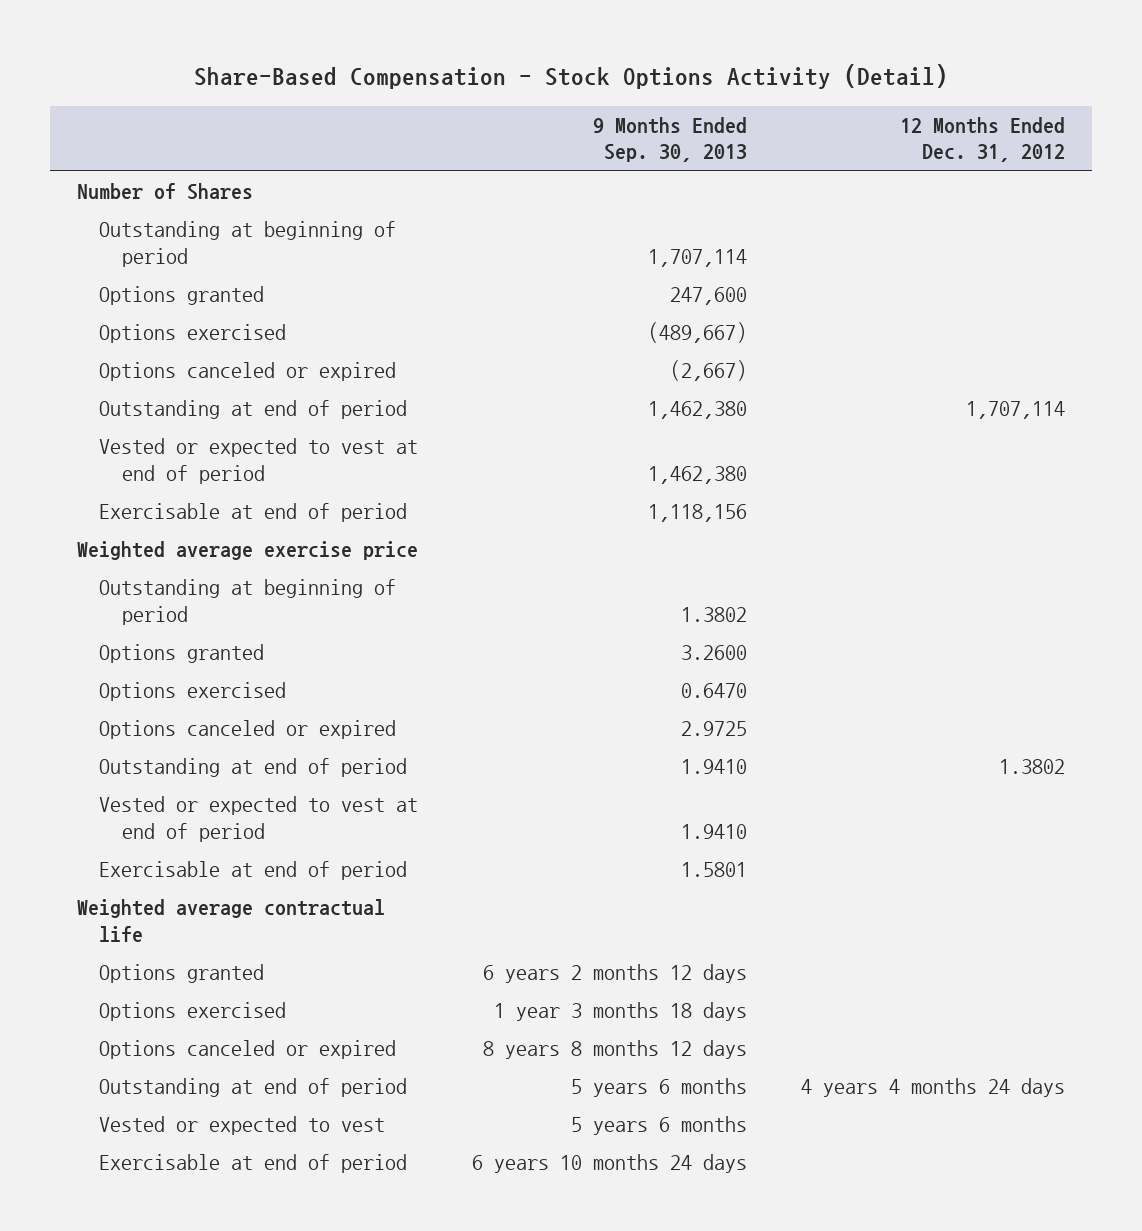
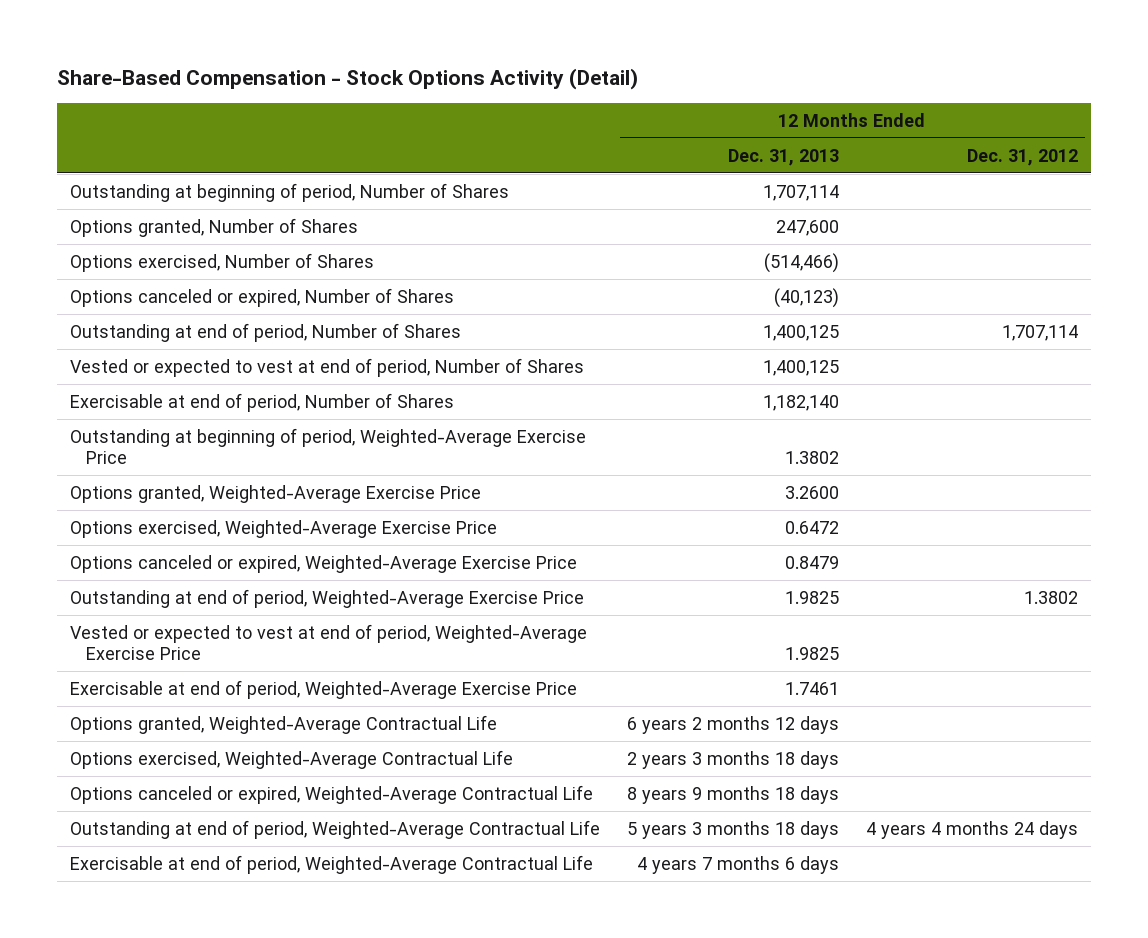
- | 9 Months Ended Sep. 30, 2013 | 12 Months Ended Dec. 31, 2012
+ | 12 Months Ended Dec. 31, 2013 | 12 Months Ended Dec. 31, 2012
- Number of Shares
- Outstanding at beginning of period | 1,707,114 |
- Options granted | 247,600 |
- Options exercised | (489,667) |
- Options canceled or expired | (2,667) |
- Outstanding at end of period | 1,462,380 | 1,707,114
- Vested or expected to vest at end of period | 1,462,380 |
- Exercisable at end of period | 1,118,156 |
- Weighted average exercise price
- Outstanding at beginning of period | 1.3802 |
- Options granted | 3.2600 |
- Options exercised | 0.6470 |
- Options canceled or expired | 2.9725 |
- Outstanding at end of period | 1.9410 | 1.3802
- Vested or expected to vest at end of period | 1.9410 |
- Exercisable at end of period | 1.5801 |
- Weighted average contractual life
- Options granted | 6 years 2 months 12 days |
- Options exercised | 1 year 3 months 18 days |
- Options canceled or expired | 8 years 8 months 12 days |
- Outstanding at end of period | 5 years 6 months | 4 years 4 months 24 days
- Vested or expected to vest | 5 years 6 months |
- Exercisable at end of period | 6 years 10 months 24 days |
+ Outstanding at beginning of period, Number of Shares | 1,707,114 |
+ Options granted, Number of Shares | 247,600 |
+ Options exercised, Number of Shares | (514,466) |
+ Options canceled or expired, Number of Shares | (40,123) |
+ Outstanding at end of period, Number of Shares | 1,400,125 | 1,707,114
+ Vested or expected to vest at end of period, Number of Shares | 1,400,125 |
+ Exercisable at end of period, Number of Shares | 1,182,140 |
+ Outstanding at beginning of period, Weighted-Average Exercise Price | 1.3802 |
+ Options granted, Weighted-Average Exercise Price | 3.2600 |
+ Options exercised, Weighted-Average Exercise Price | 0.6472 |
+ Options canceled or expired, Weighted-Average Exercise Price | 0.8479 |
+ Outstanding at end of period, Weighted-Average Exercise Price | 1.9825 | 1.3802
+ Vested or expected to vest at end of period, Weighted-Average Exercise Price | 1.9825 |
+ Exercisable at end of period, Weighted-Average Exercise Price | 1.7461 |
+ Options granted, Weighted-Average Contractual Life | 6 years 2 months 12 days |
+ Options exercised, Weighted-Average Contractual Life | 2 years 3 months 18 days |
+ Options canceled or expired, Weighted-Average Contractual Life | 8 years 9 months 18 days |
+ Outstanding at end of period, Weighted-Average Contractual Life | 5 years 3 months 18 days | 4 years 4 months 24 days
+ Exercisable at end of period, Weighted-Average Contractual Life | 4 years 7 months 6 days |

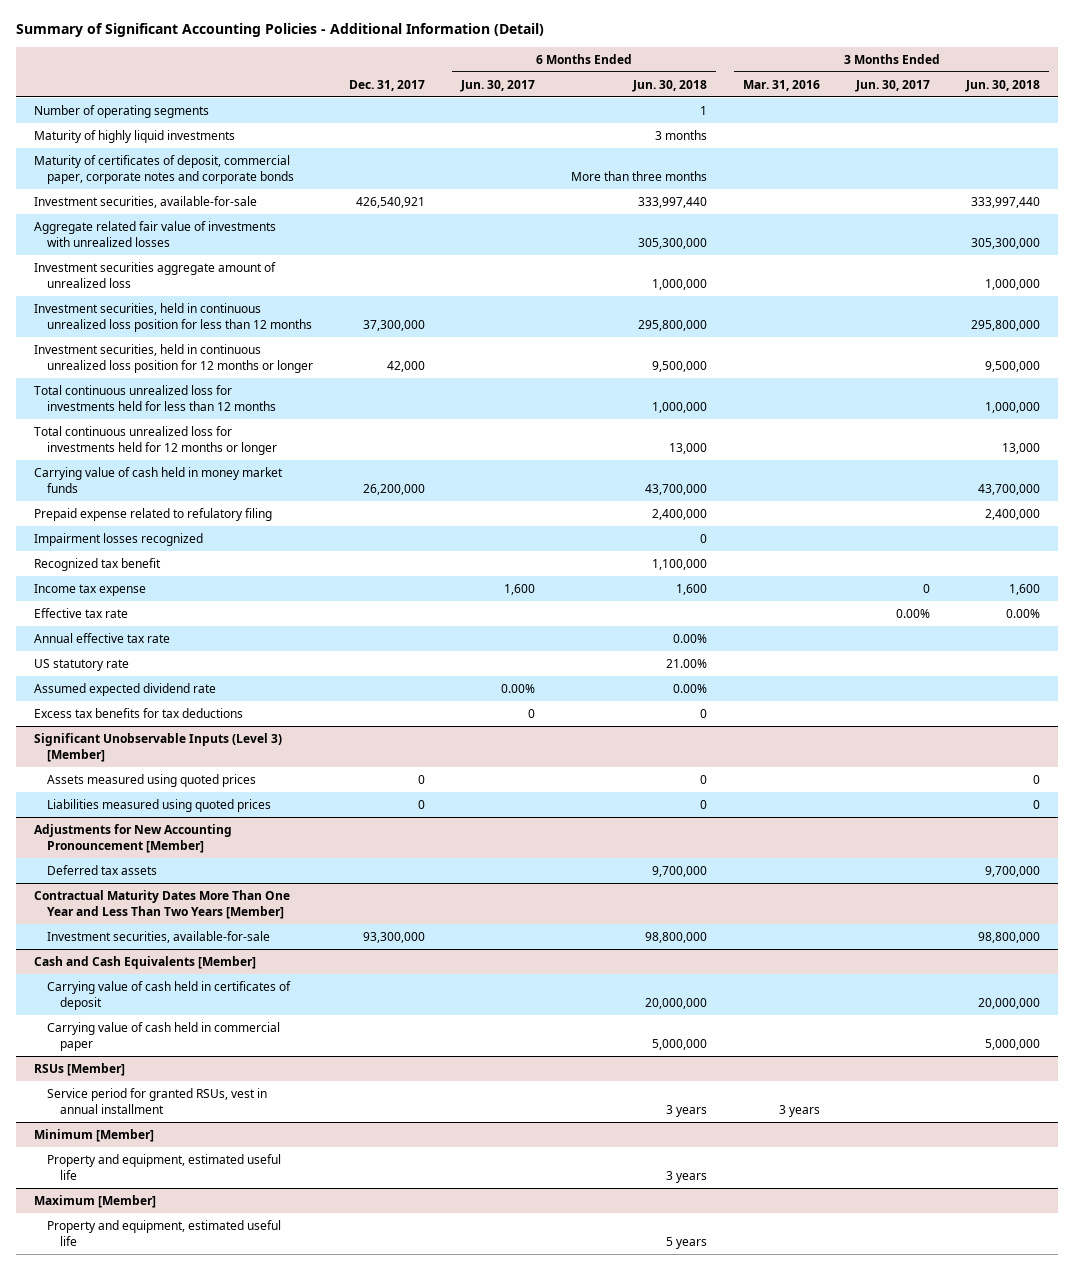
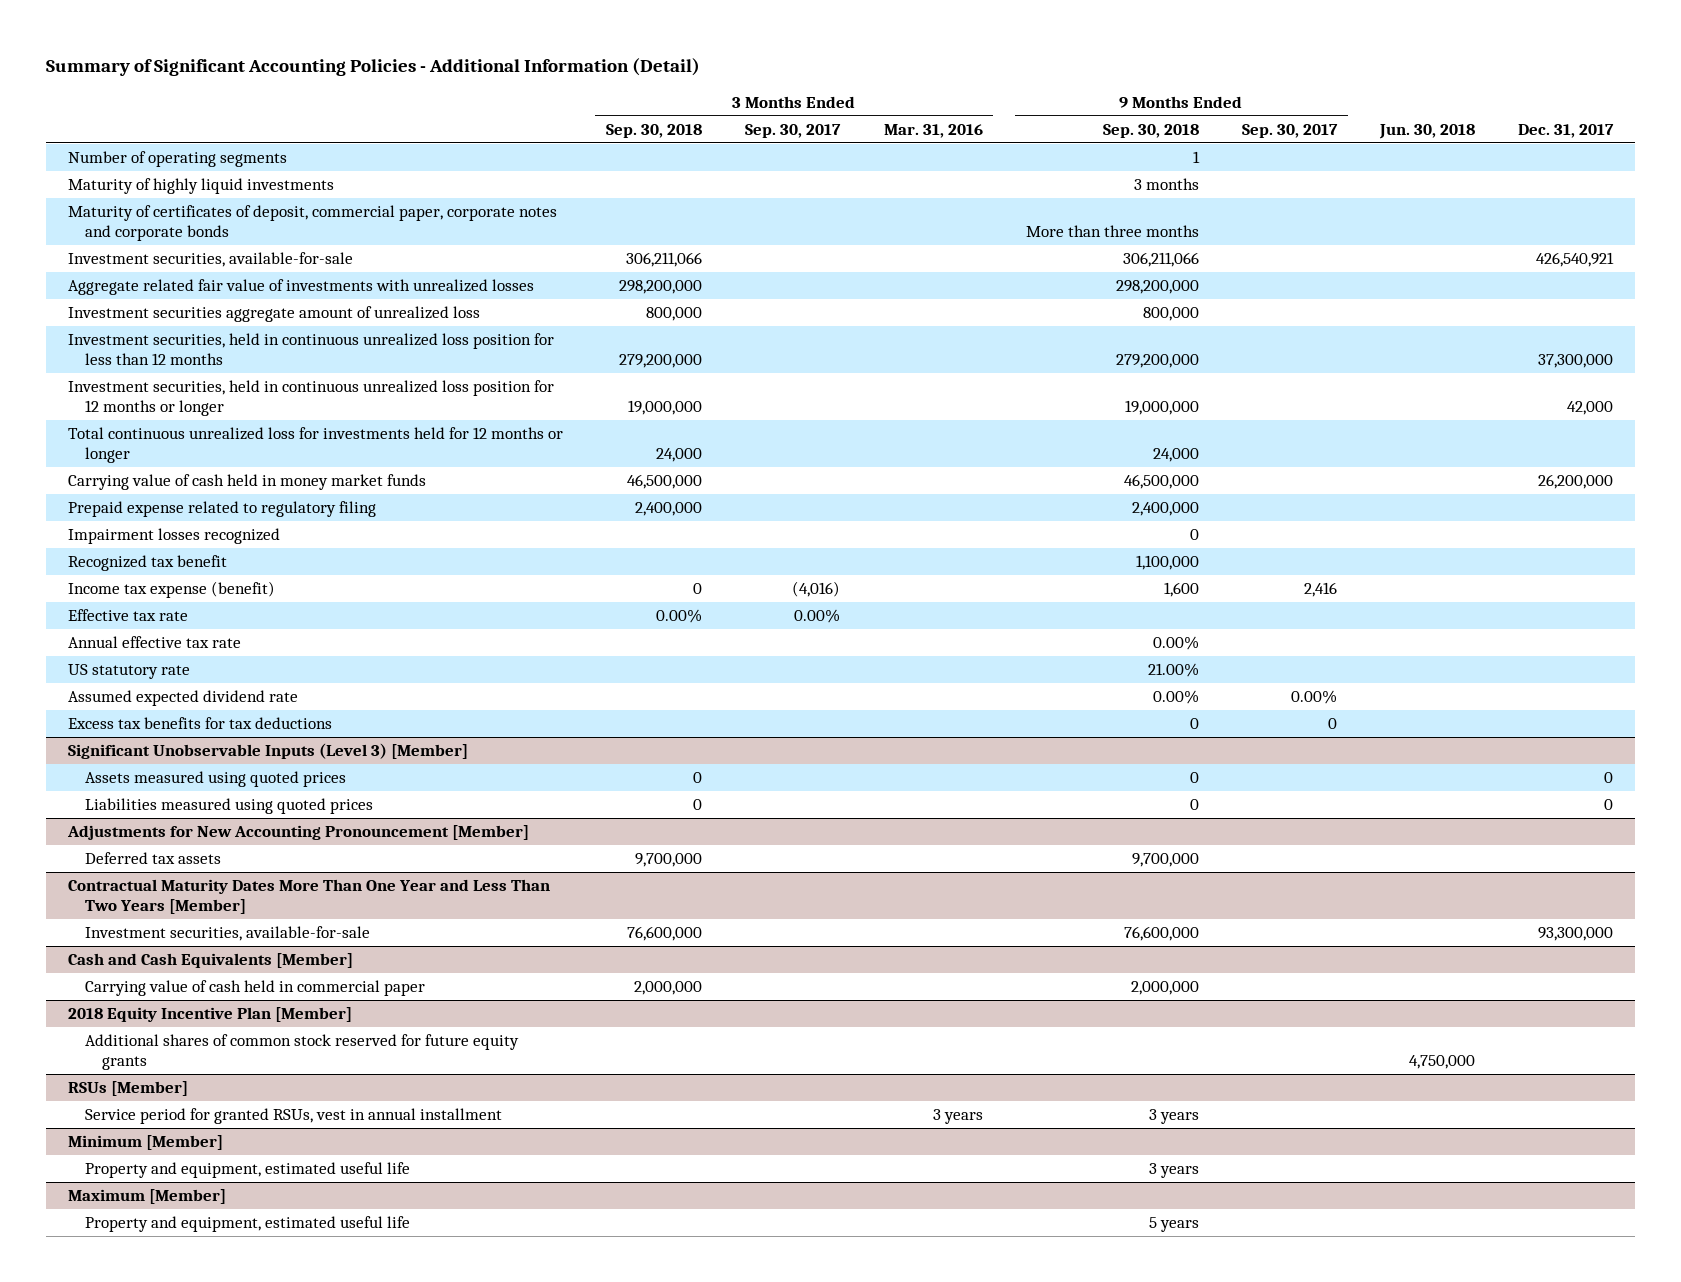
- | Dec. 31, 2017 | 6 Months Ended Jun. 30, 2017 | 6 Months Ended Jun. 30, 2018 | 3 Months Ended Mar. 31, 2016 | 3 Months Ended Jun. 30, 2017 | 3 Months Ended Jun. 30, 2018
+ | 3 Months Ended Sep. 30, 2018 | 3 Months Ended Sep. 30, 2017 | 3 Months Ended Mar. 31, 2016 | 9 Months Ended Sep. 30, 2018 | 9 Months Ended Sep. 30, 2017 | Jun. 30, 2018 | Dec. 31, 2017
- Total continuous unrealized loss for investments held for less than 12 months | | | 1,000,000 | | | 1,000,000
- Prepaid expense related to refulatory filing | | | 2,400,000 | | | 2,400,000
+ Prepaid expense related to regulatory filing | 2,400,000 | | | 2,400,000 | | |
- Income tax expense | | 1,600 | 1,600 | | 0 | 1,600
+ Income tax expense (benefit) | 0 | (4,016) | | 1,600 | 2,416 | |
@ Cash and Cash Equivalents [Member]
- Carrying value of cash held in certificates of deposit | | | 20,000,000 | | | 20,000,000
+ 2018 Equity Incentive Plan [Member]
+ Additional shares of common stock reserved for future equity grants | | | | | | 4,750,000 |

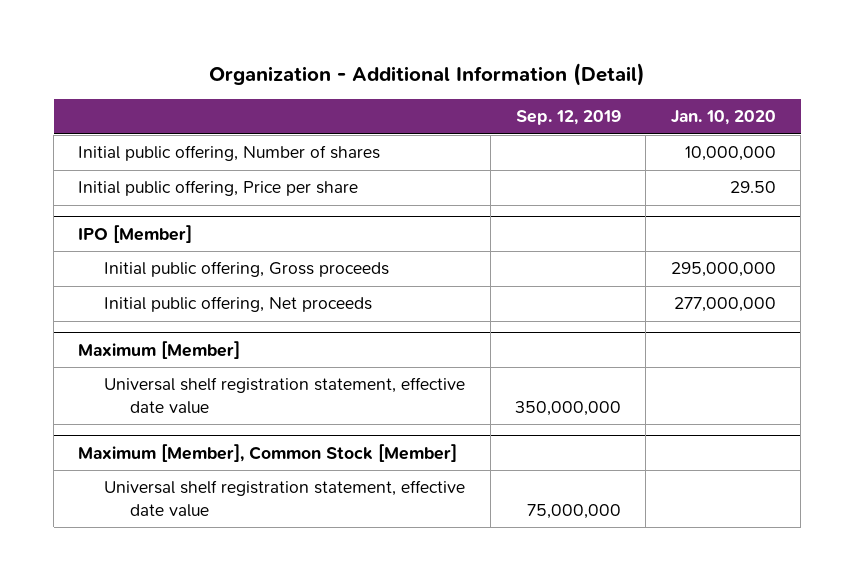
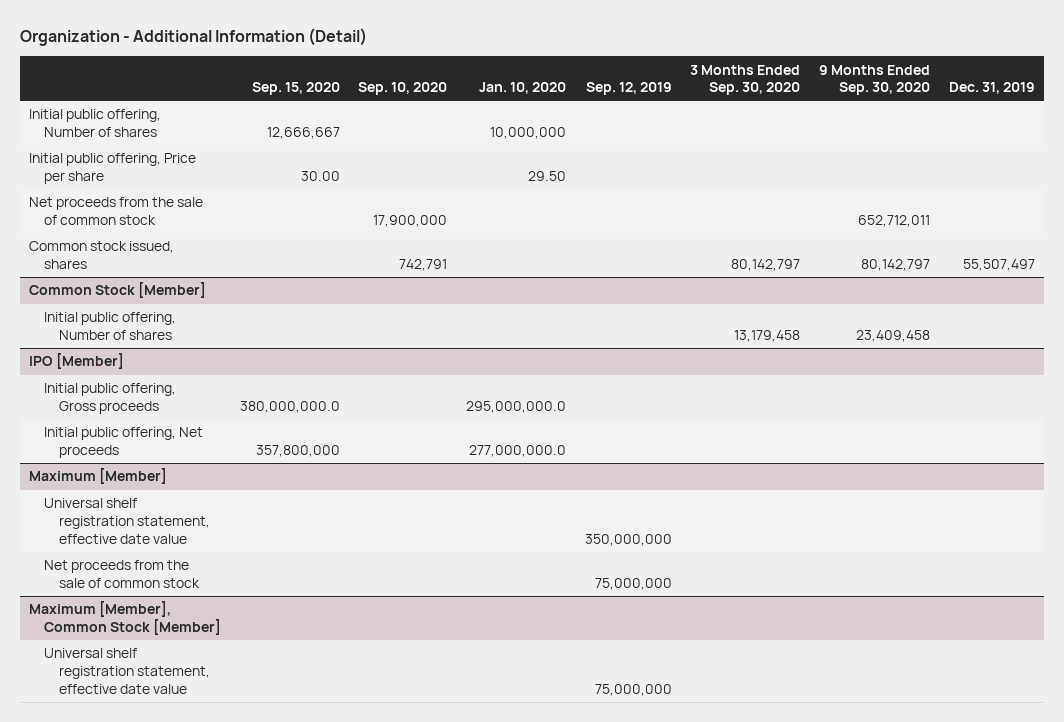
- | Sep. 12, 2019 | Jan. 10, 2020
+ | Sep. 15, 2020 | Sep. 10, 2020 | Jan. 10, 2020 | Sep. 12, 2019 | 3 Months Ended Sep. 30, 2020 | 9 Months Ended Sep. 30, 2020 | Dec. 31, 2019
+ Net proceeds from the sale of common stock | | 17,900,000 | | | | 652,712,011 |
+ Common stock issued, shares | | 742,791 | | | 80,142,797 | 80,142,797 | 55,507,497
+ Common Stock [Member]
+ Initial public offering, Number of shares | | | | | 13,179,458 | 23,409,458 |
@ IPO [Member]
- Initial public offering, Gross proceeds | | 295,000,000
- Initial public offering, Net proceeds | | 277,000,000
+ Initial public offering, Gross proceeds | 380,000,000.0 | | 295,000,000.0 | | | |
+ Initial public offering, Net proceeds | 357,800,000 | | 277,000,000.0 | | | |
@ Maximum [Member]
+ Net proceeds from the sale of common stock | | | | 75,000,000 | | |

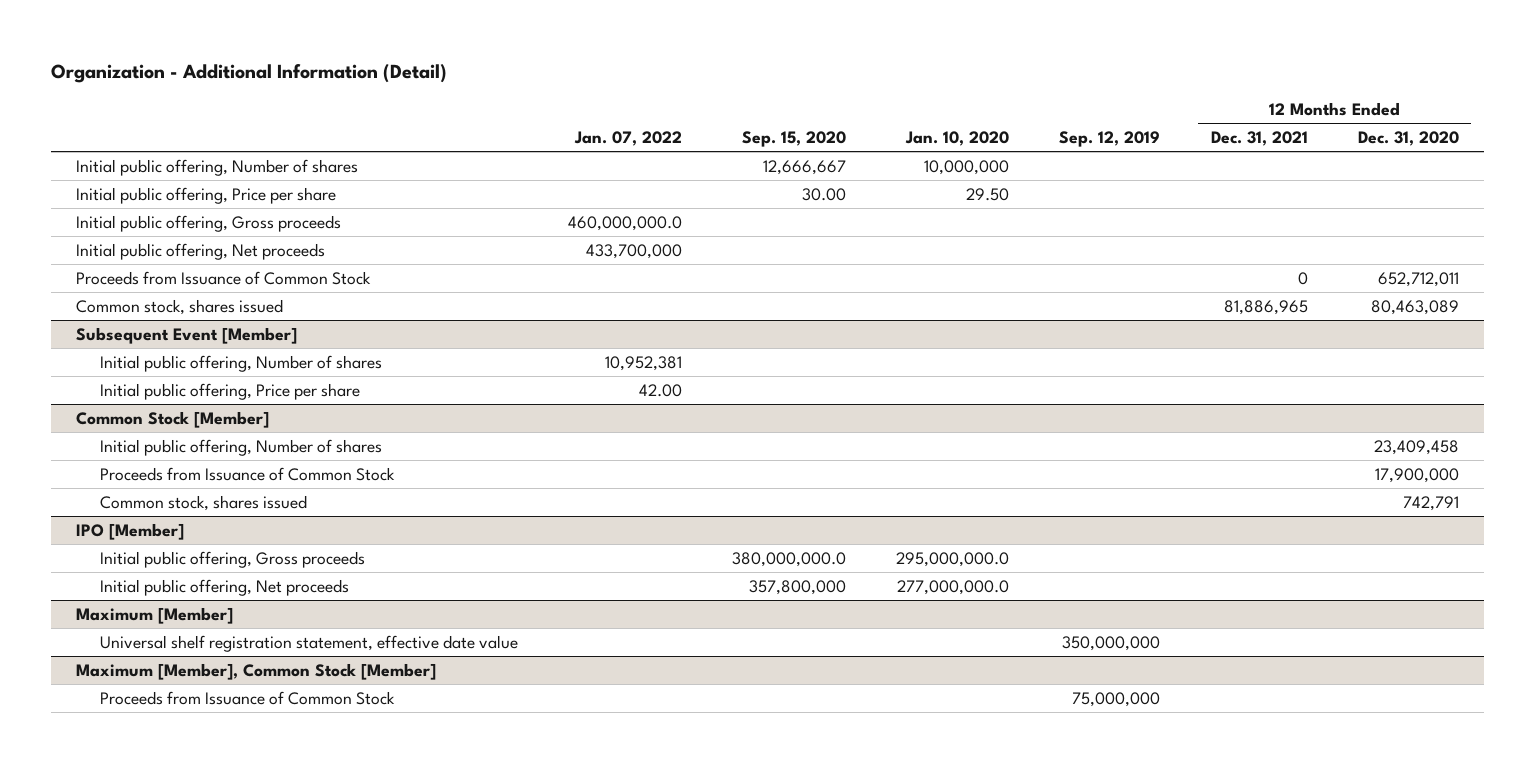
- | Sep. 15, 2020 | Sep. 10, 2020 | Jan. 10, 2020 | Sep. 12, 2019 | 3 Months Ended Sep. 30, 2020 | 9 Months Ended Sep. 30, 2020 | Dec. 31, 2019
+ | Jan. 07, 2022 | Sep. 15, 2020 | Jan. 10, 2020 | Sep. 12, 2019 | 12 Months Ended Dec. 31, 2021 | 12 Months Ended Dec. 31, 2020
- Net proceeds from the sale of common stock | | 17,900,000 | | | | 652,712,011 |
- Common stock issued, shares | | 742,791 | | | 80,142,797 | 80,142,797 | 55,507,497
+ Initial public offering, Gross proceeds | 460,000,000.0 | | | | |
+ Initial public offering, Net proceeds | 433,700,000 | | | | |
+ Proceeds from Issuance of Common Stock | | | | | 0 | 652,712,011
+ Common stock, shares issued | | | | | 81,886,965 | 80,463,089
+ Subsequent Event [Member]
+ Initial public offering, Number of shares | 10,952,381 | | | | |
+ Initial public offering, Price per share | 42.00 | | | | |
@ Common Stock [Member]
+ Proceeds from Issuance of Common Stock | | | | | | 17,900,000
+ Common stock, shares issued | | | | | | 742,791
@ Maximum [Member]
- Net proceeds from the sale of common stock | | | | 75,000,000 | | |
@ Maximum [Member], Common Stock [Member]
- Universal shelf registration statement, effective date value | | | | 75,000,000 | | |
+ Proceeds from Issuance of Common Stock | | | | 75,000,000 | |

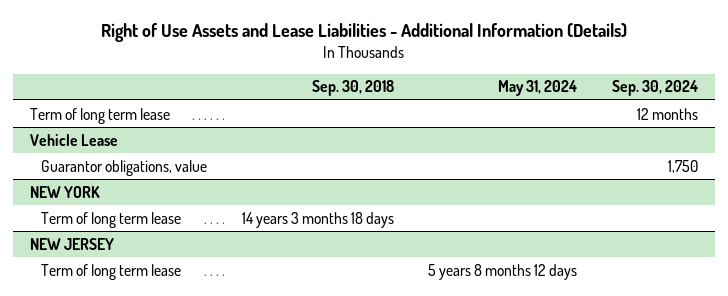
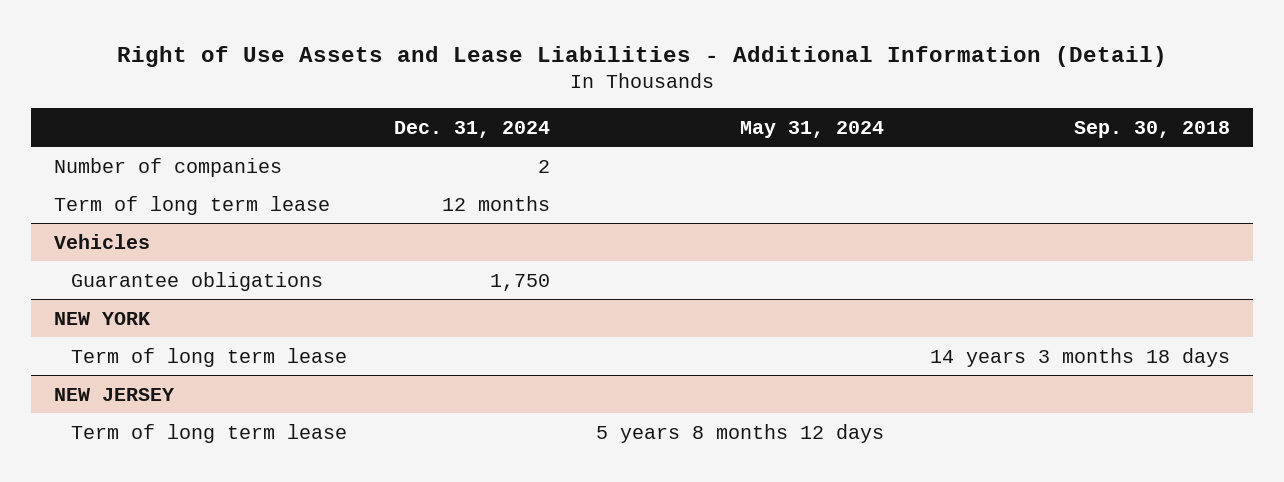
- Right of Use Assets and Lease Liabilities - Additional Information (Details)
+ Right of Use Assets and Lease Liabilities - Additional Information (Detail)
- | Sep. 30, 2018 | May 31, 2024 | Sep. 30, 2024
+ | Dec. 31, 2024 | May 31, 2024 | Sep. 30, 2018
+ Number of companies | 2 | |
- Vehicle Lease
- Guarantor obligations, value | | | 1,750
+ Vehicles
+ Guarantee obligations | 1,750 | |

